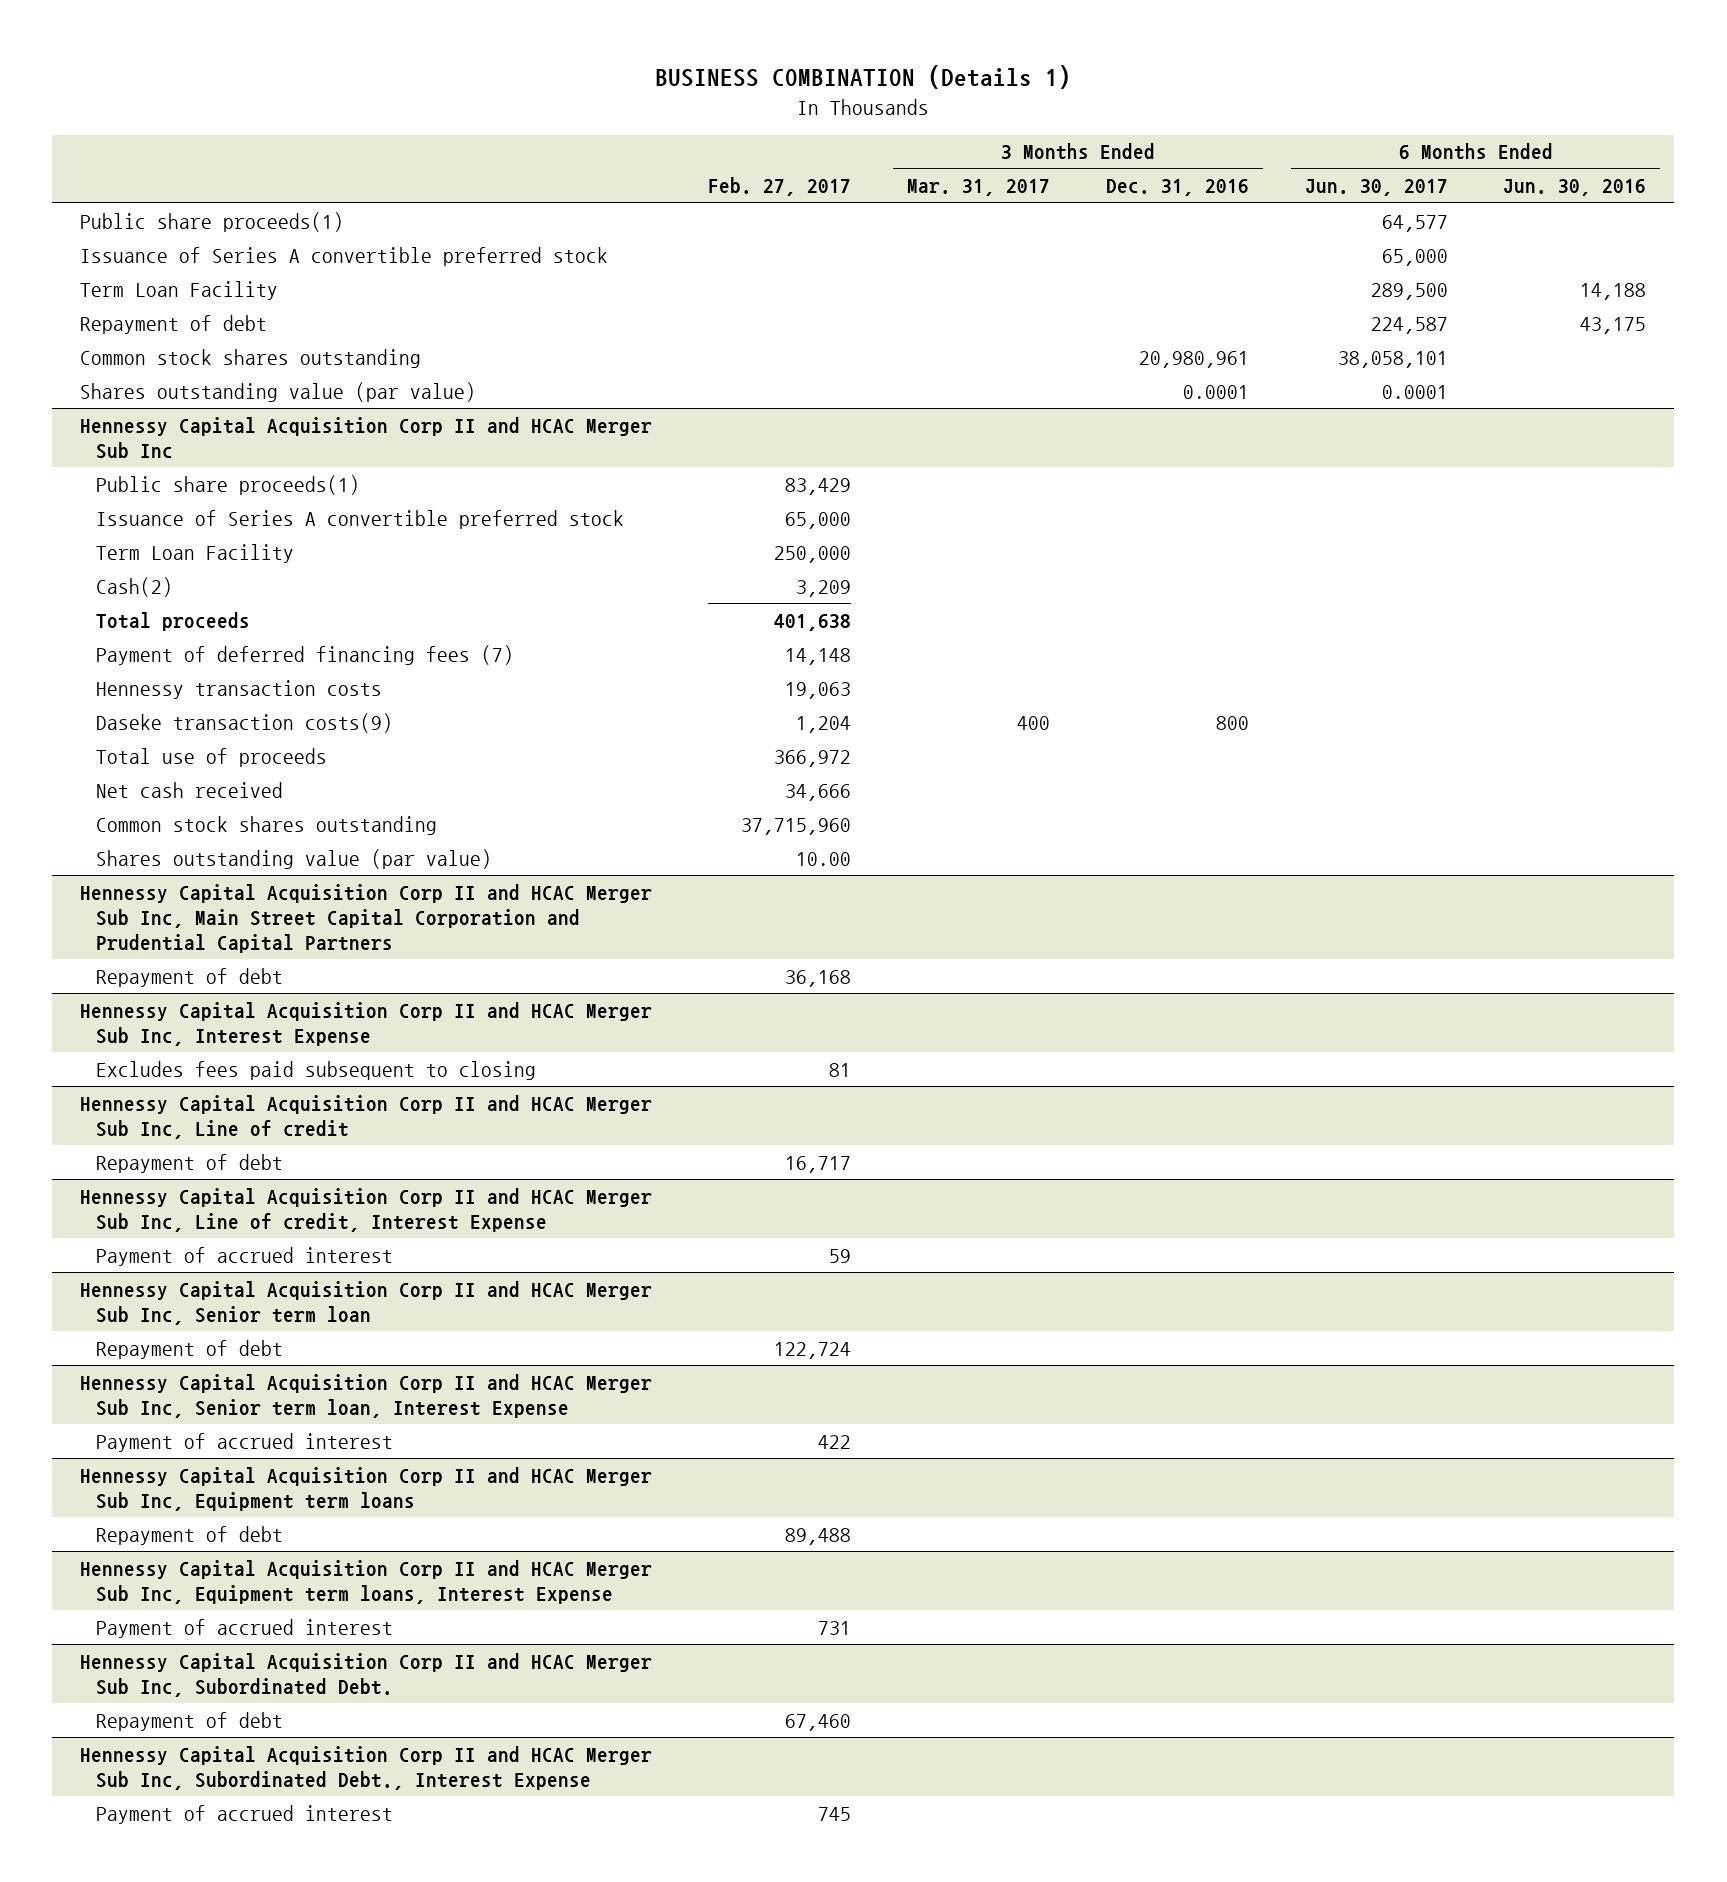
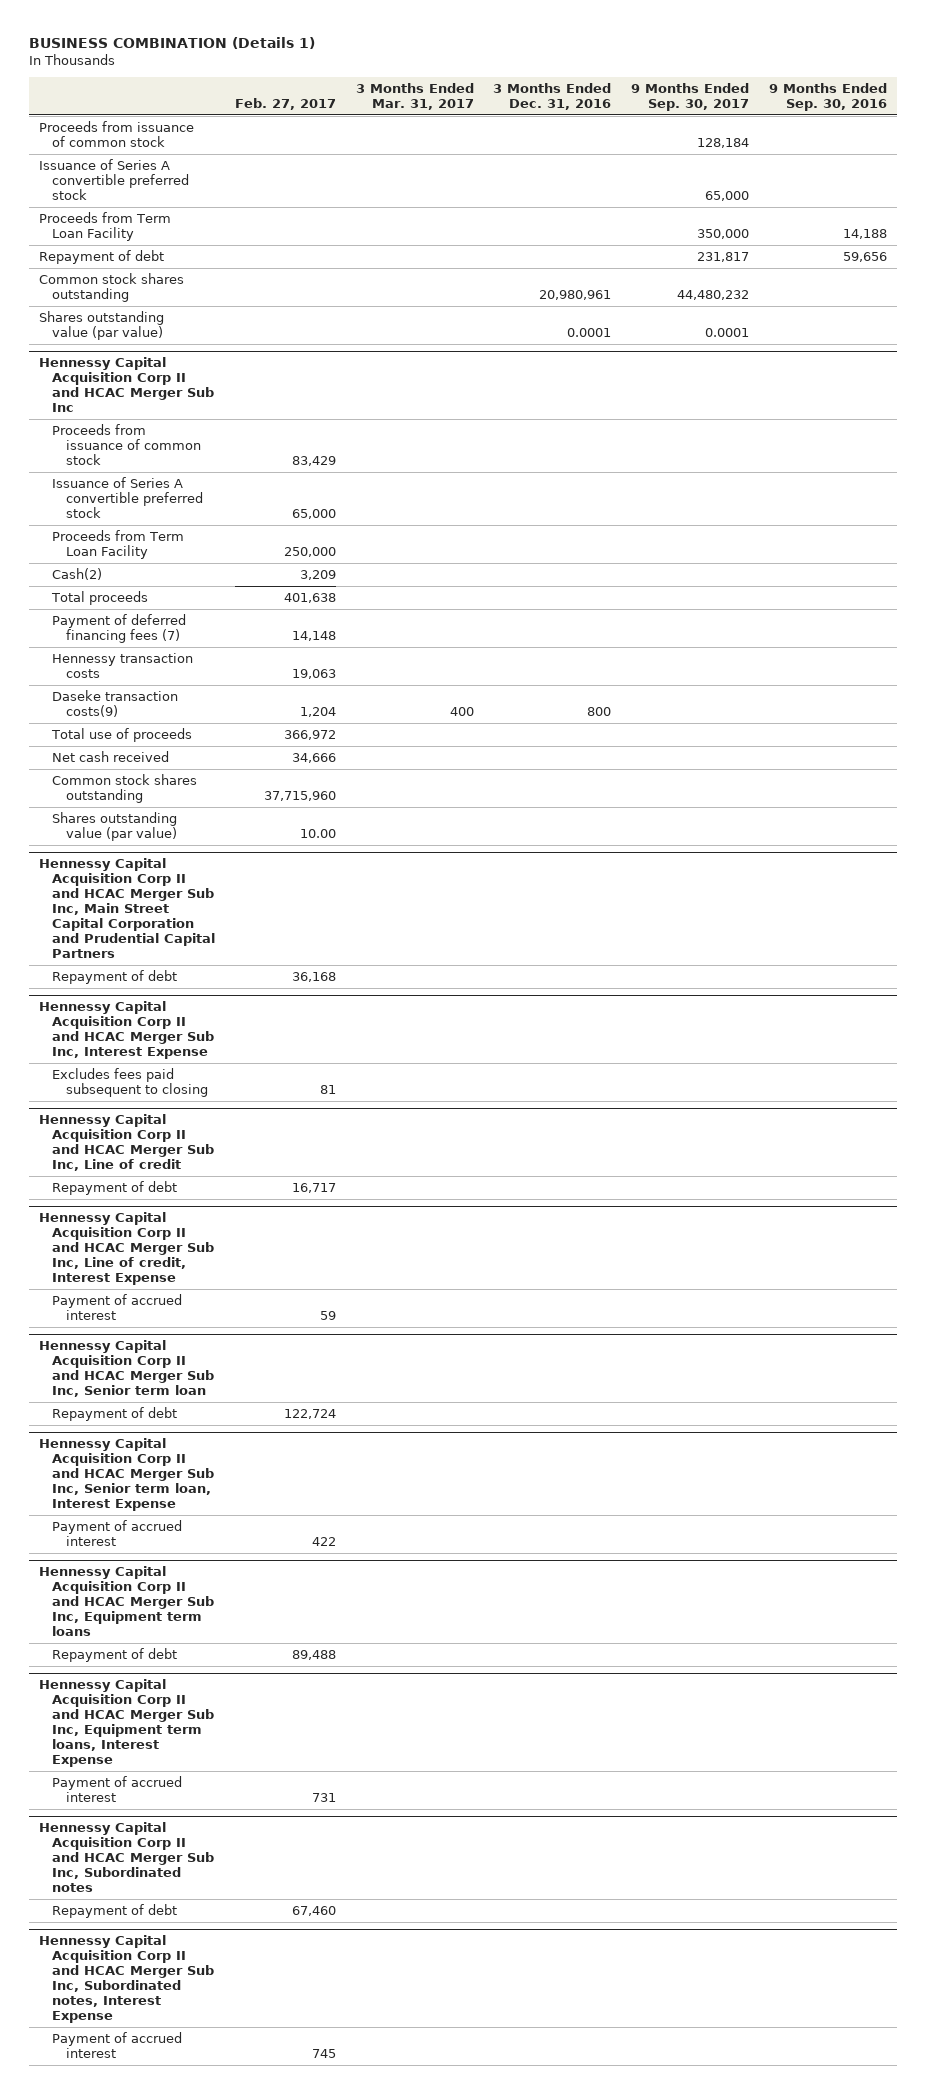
- | Feb. 27, 2017 | 3 Months Ended Mar. 31, 2017 | 3 Months Ended Dec. 31, 2016 | 6 Months Ended Jun. 30, 2017 | 6 Months Ended Jun. 30, 2016
+ | Feb. 27, 2017 | 3 Months Ended Mar. 31, 2017 | 3 Months Ended Dec. 31, 2016 | 9 Months Ended Sep. 30, 2017 | 9 Months Ended Sep. 30, 2016
- Public share proceeds(1) | | | | 64,577 |
+ Proceeds from issuance of common stock | | | | 128,184 |
- Term Loan Facility | | | | 289,500 | 14,188
+ Proceeds from Term Loan Facility | | | | 350,000 | 14,188
@ Hennessy Capital Acquisition Corp II and HCAC Merger Sub Inc
- Public share proceeds(1) | 83,429 | | | |
+ Proceeds from issuance of common stock | 83,429 | | | |
- Term Loan Facility | 250,000 | | | |
+ Proceeds from Term Loan Facility | 250,000 | | | |
- Hennessy Capital Acquisition Corp II and HCAC Merger Sub Inc, Subordinated Debt.
+ Hennessy Capital Acquisition Corp II and HCAC Merger Sub Inc, Subordinated notes
- Hennessy Capital Acquisition Corp II and HCAC Merger Sub Inc, Subordinated Debt., Interest Expense
+ Hennessy Capital Acquisition Corp II and HCAC Merger Sub Inc, Subordinated notes, Interest Expense

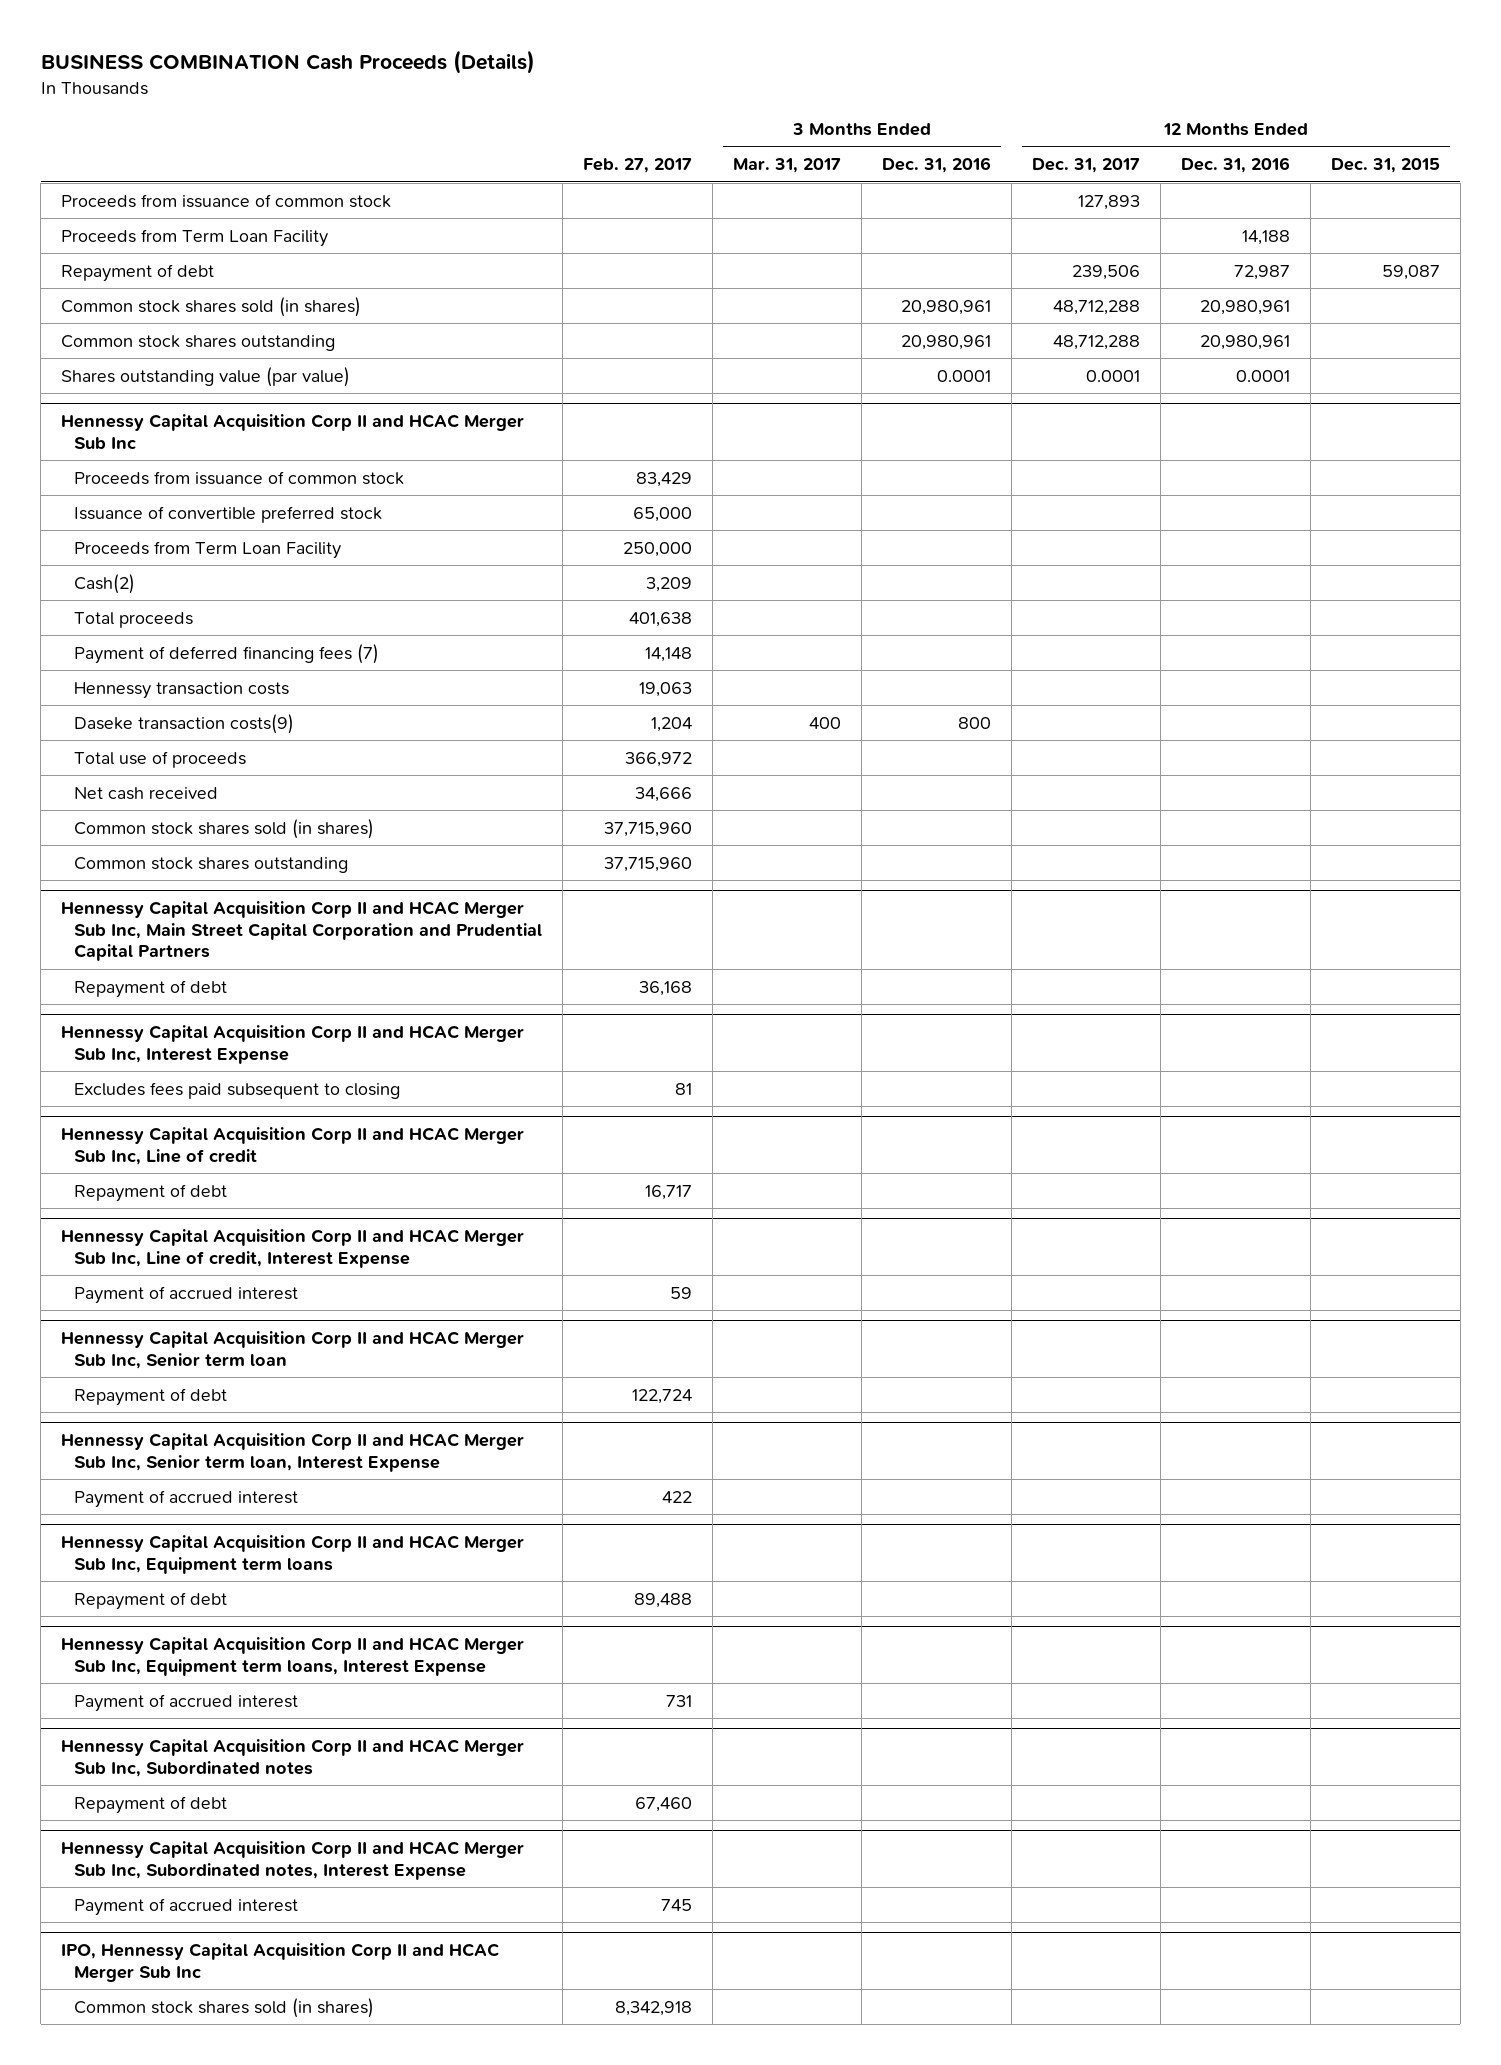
- BUSINESS COMBINATION (Details 1)
+ BUSINESS COMBINATION Cash Proceeds (Details)
- | Feb. 27, 2017 | 3 Months Ended Mar. 31, 2017 | 3 Months Ended Dec. 31, 2016 | 9 Months Ended Sep. 30, 2017 | 9 Months Ended Sep. 30, 2016
+ | Feb. 27, 2017 | 3 Months Ended Mar. 31, 2017 | 3 Months Ended Dec. 31, 2016 | 12 Months Ended Dec. 31, 2017 | 12 Months Ended Dec. 31, 2016 | 12 Months Ended Dec. 31, 2015
- Issuance of Series A convertible preferred stock | | | | 65,000 |
+ Common stock shares sold (in shares) | | | 20,980,961 | 48,712,288 | 20,980,961 |
@ Hennessy Capital Acquisition Corp II and HCAC Merger Sub Inc
- Issuance of Series A convertible preferred stock | 65,000 | | | |
+ Issuance of convertible preferred stock | 65,000 | | | | |
+ Common stock shares sold (in shares) | 37,715,960 | | | | |
- Shares outstanding value (par value) | 10.00 | | | |
+ IPO, Hennessy Capital Acquisition Corp II and HCAC Merger Sub Inc
+ Common stock shares sold (in shares) | 8,342,918 | | | | |

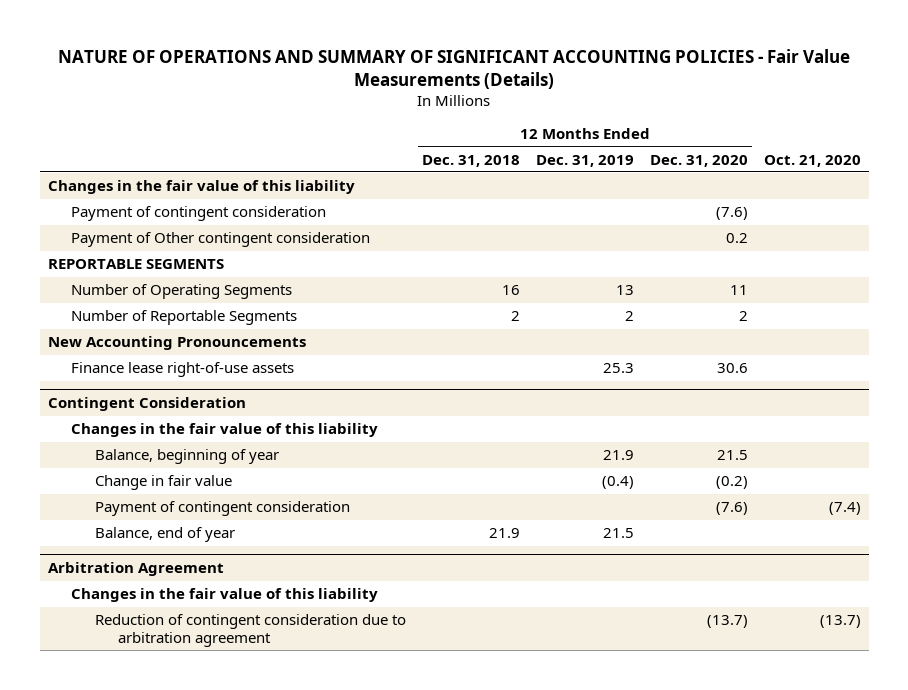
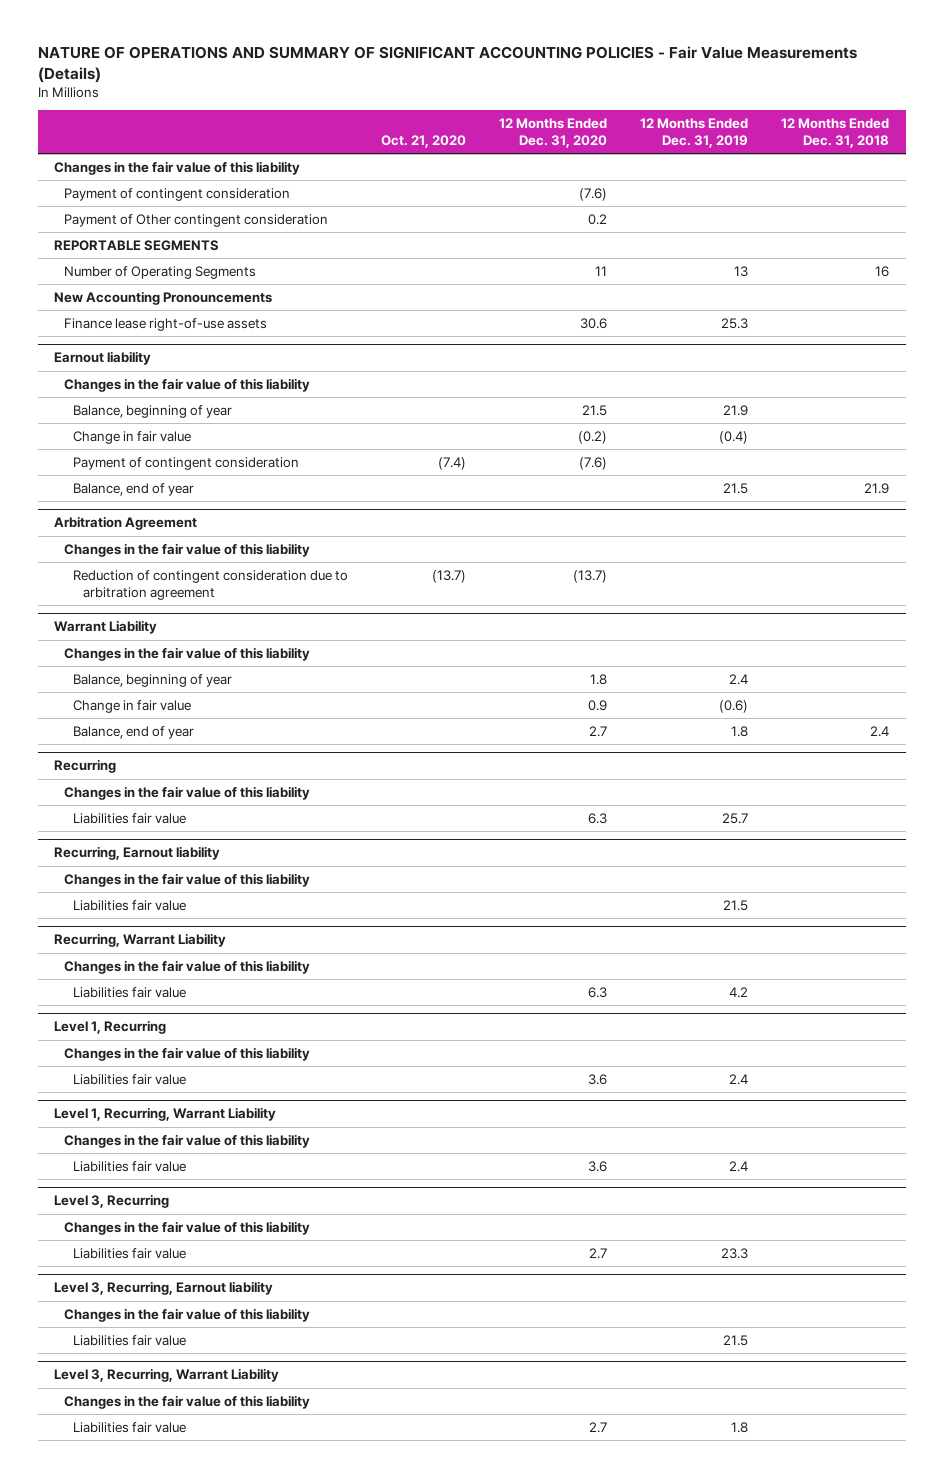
- | 12 Months Ended Dec. 31, 2018 | 12 Months Ended Dec. 31, 2019 | 12 Months Ended Dec. 31, 2020 | Oct. 21, 2020
+ | Oct. 21, 2020 | 12 Months Ended Dec. 31, 2020 | 12 Months Ended Dec. 31, 2019 | 12 Months Ended Dec. 31, 2018
- Number of Reportable Segments | 2 | 2 | 2 |
- Contingent Consideration
+ Earnout liability
+ Warrant Liability
+ Changes in the fair value of this liability
+ Balance, beginning of year | | 1.8 | 2.4 |
+ Change in fair value | | 0.9 | (0.6) |
+ Balance, end of year | | 2.7 | 1.8 | 2.4
+ Recurring
+ Changes in the fair value of this liability
+ Liabilities fair value | | 6.3 | 25.7 |
+ Recurring, Earnout liability
+ Changes in the fair value of this liability
+ Liabilities fair value | | | 21.5 |
+ Recurring, Warrant Liability
+ Changes in the fair value of this liability
+ Liabilities fair value | | 6.3 | 4.2 |
+ Level 1, Recurring
+ Changes in the fair value of this liability
+ Liabilities fair value | | 3.6 | 2.4 |
+ Level 1, Recurring, Warrant Liability
+ Changes in the fair value of this liability
+ Liabilities fair value | | 3.6 | 2.4 |
+ Level 3, Recurring
+ Changes in the fair value of this liability
+ Liabilities fair value | | 2.7 | 23.3 |
+ Level 3, Recurring, Earnout liability
+ Changes in the fair value of this liability
+ Liabilities fair value | | | 21.5 |
+ Level 3, Recurring, Warrant Liability
+ Changes in the fair value of this liability
+ Liabilities fair value | | 2.7 | 1.8 |

